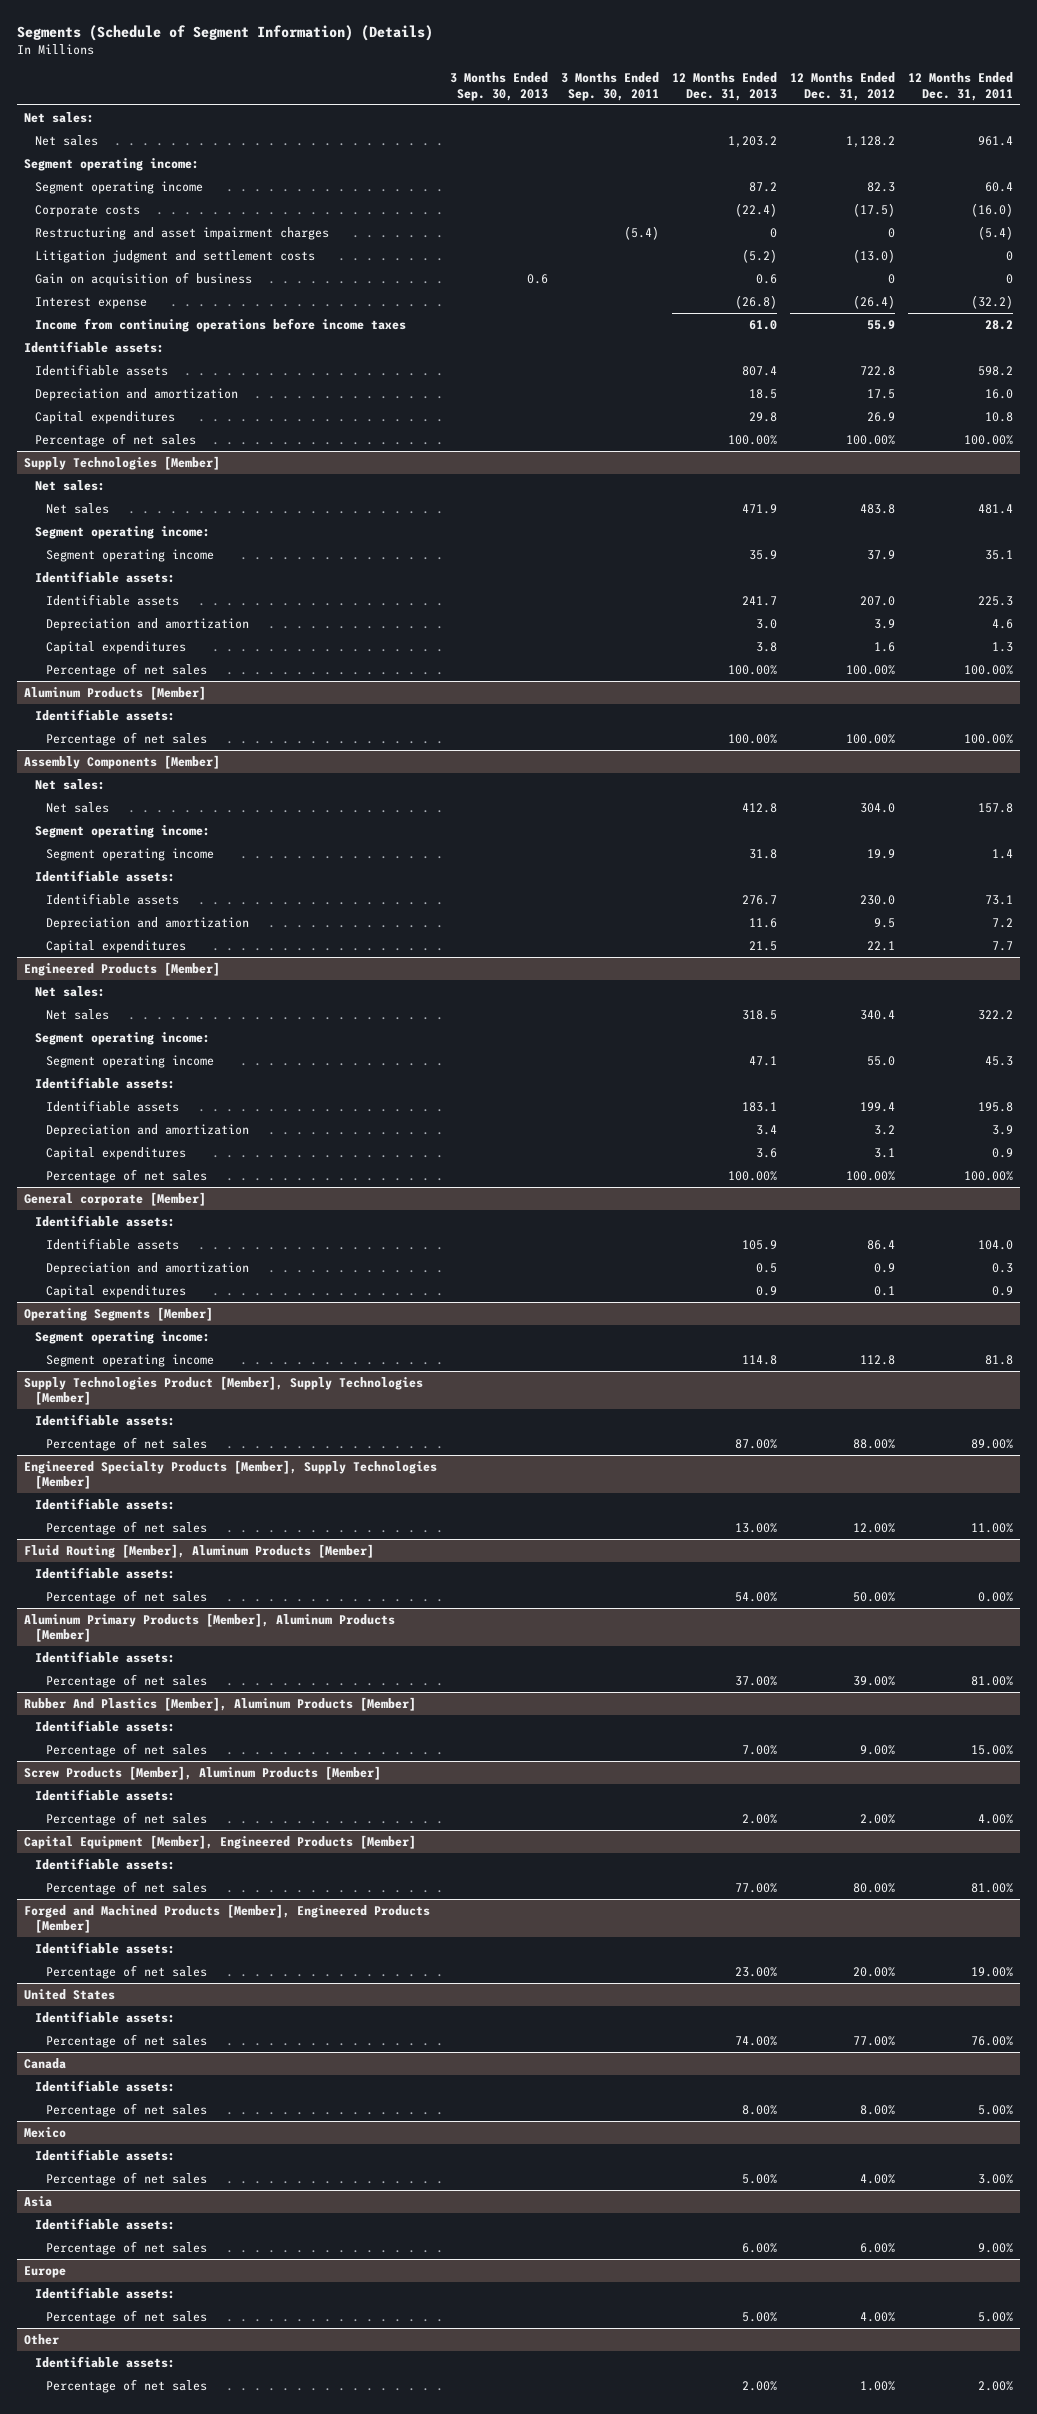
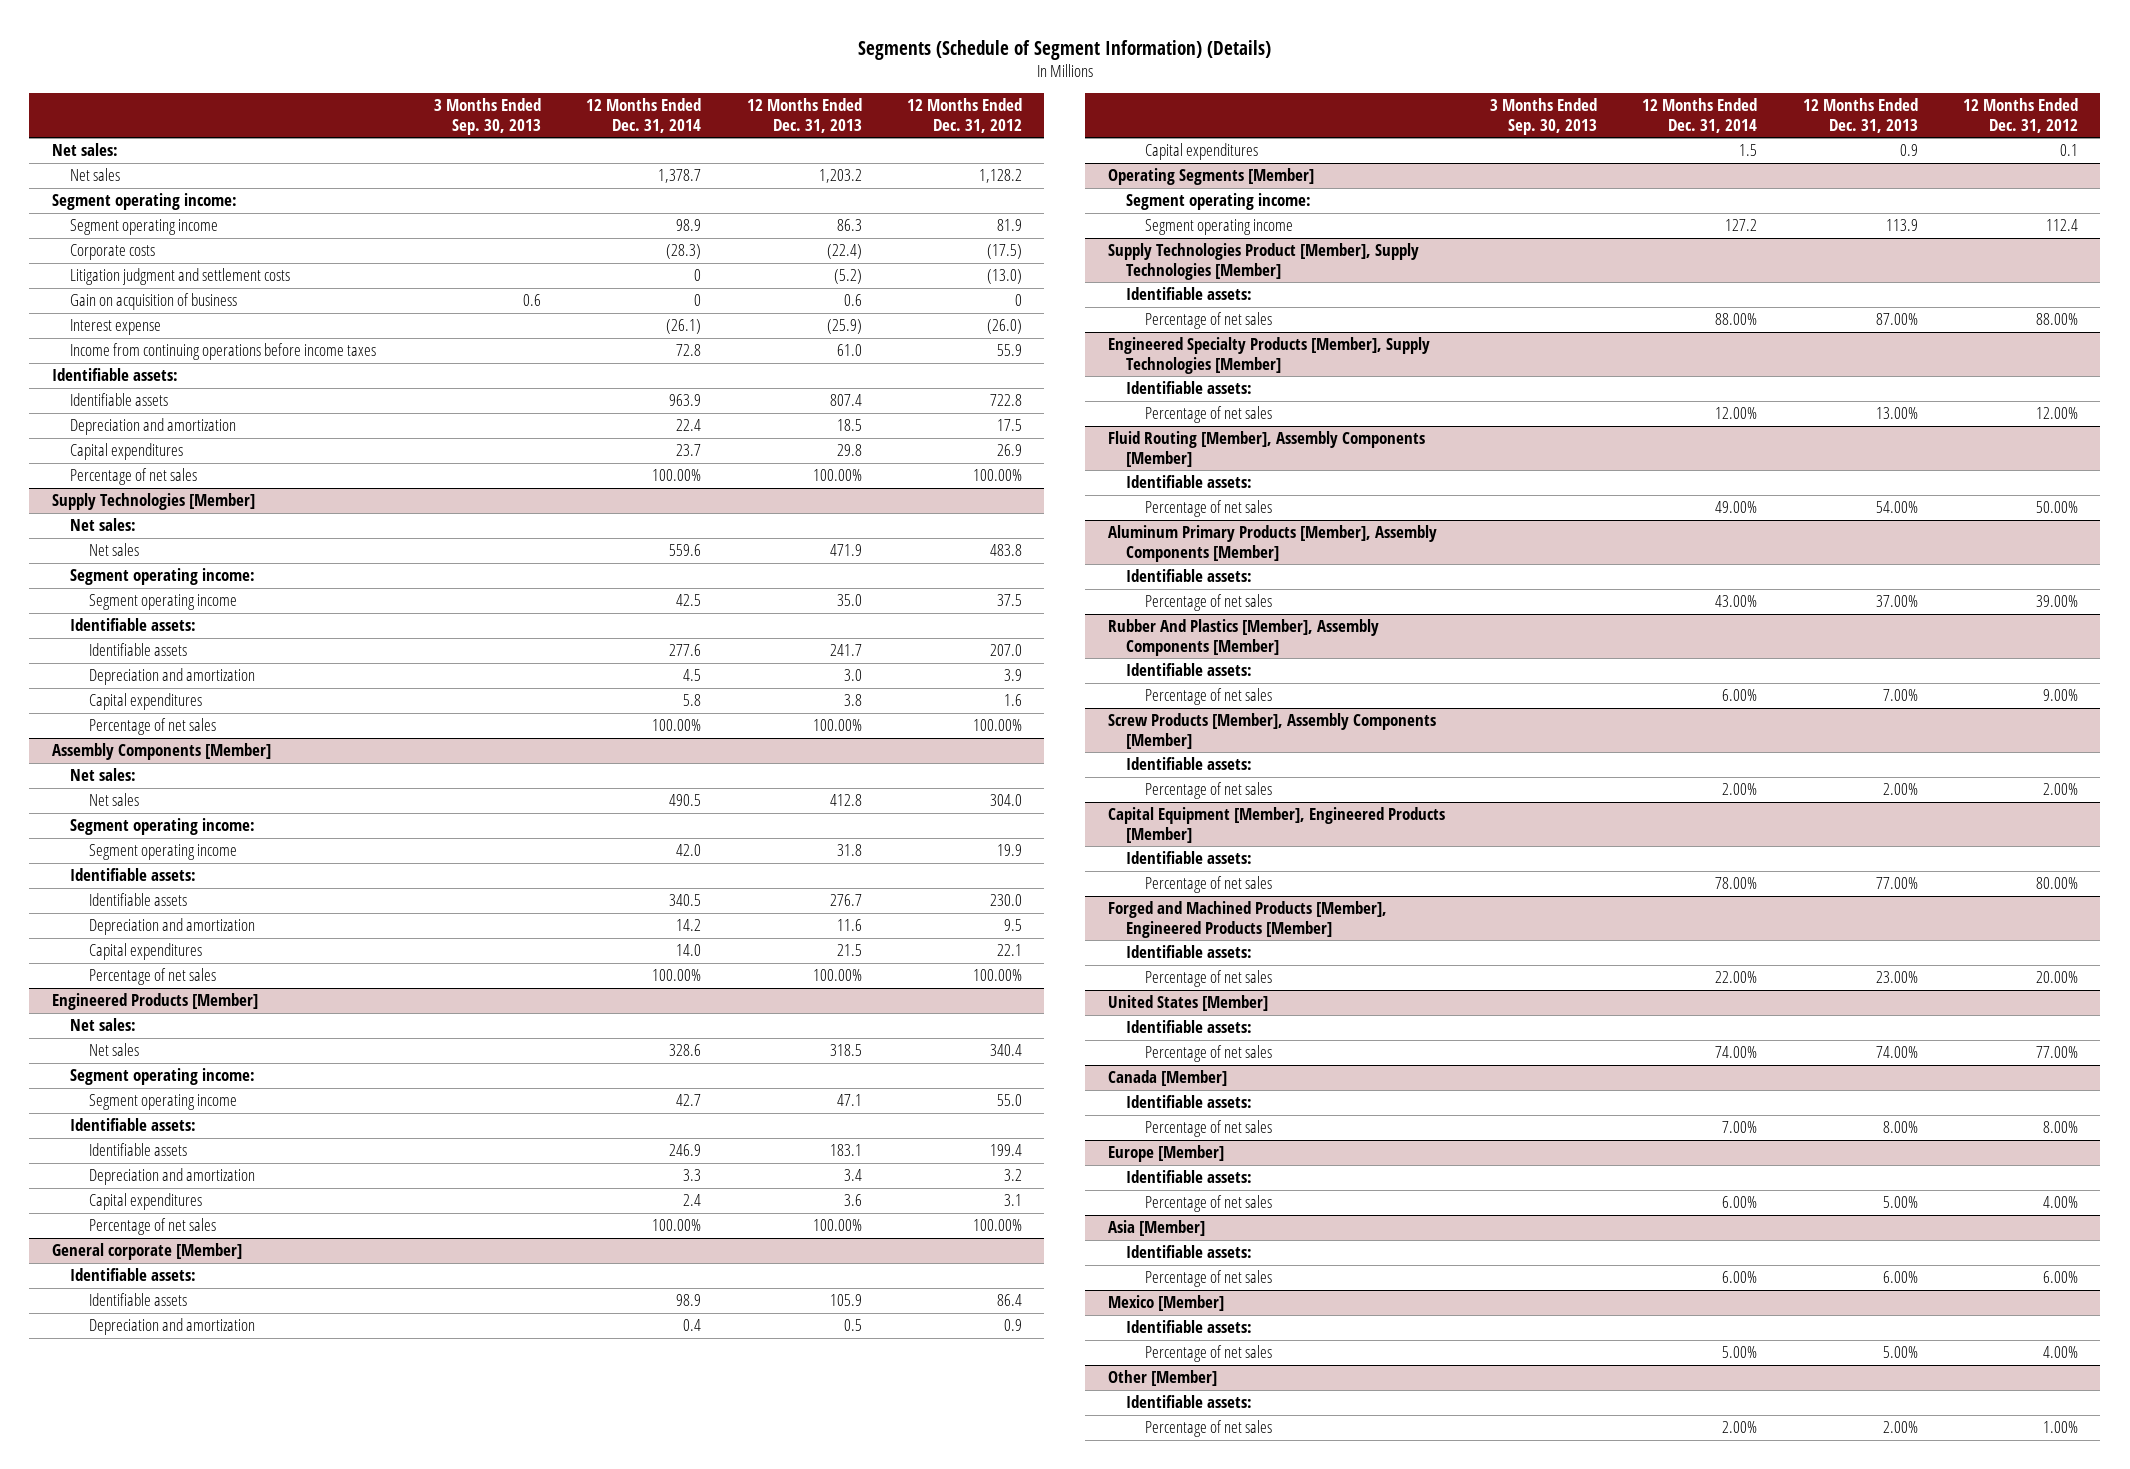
- | 3 Months Ended Sep. 30, 2013 | 3 Months Ended Sep. 30, 2011 | 12 Months Ended Dec. 31, 2013 | 12 Months Ended Dec. 31, 2012 | 12 Months Ended Dec. 31, 2011
+ | 3 Months Ended Sep. 30, 2013 | 12 Months Ended Dec. 31, 2014 | 12 Months Ended Dec. 31, 2013 | 12 Months Ended Dec. 31, 2012
- Segment operating income | | | 87.2 | 82.3 | 60.4
+ Segment operating income | | 98.9 | 86.3 | 81.9
- Restructuring and asset impairment charges | | (5.4) | 0 | 0 | (5.4)
- Interest expense | | | (26.8) | (26.4) | (32.2)
+ Interest expense | | (26.1) | (25.9) | (26.0)
@ Supply Technologies [Member]
- Segment operating income | | | 35.9 | 37.9 | 35.1
+ Segment operating income | | 42.5 | 35.0 | 37.5
- Aluminum Products [Member]
- Identifiable assets:
- Percentage of net sales | | | 100.00% | 100.00% | 100.00%
@ Assembly Components [Member]
+ Percentage of net sales | | 100.00% | 100.00% | 100.00%
@ Operating Segments [Member]
- Segment operating income | | | 114.8 | 112.8 | 81.8
+ Segment operating income | | 127.2 | 113.9 | 112.4
- Fluid Routing [Member], Aluminum Products [Member]
+ Fluid Routing [Member], Assembly Components [Member]
- Aluminum Primary Products [Member], Aluminum Products [Member]
+ Aluminum Primary Products [Member], Assembly Components [Member]
- Rubber And Plastics [Member], Aluminum Products [Member]
+ Rubber And Plastics [Member], Assembly Components [Member]
- Screw Products [Member], Aluminum Products [Member]
+ Screw Products [Member], Assembly Components [Member]
- United States
+ United States [Member]
- Canada
+ Canada [Member]
- Mexico
+ Europe [Member]
- Asia
+ Asia [Member]
- Europe
+ Mexico [Member]
- Other
+ Other [Member]

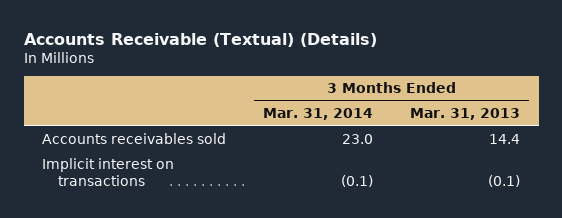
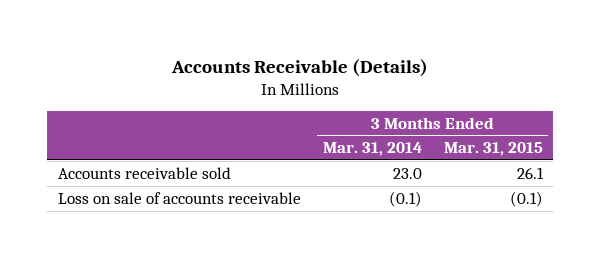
- Accounts Receivable (Textual) (Details)
+ Accounts Receivable (Details)
- | 3 Months Ended Mar. 31, 2014 | 3 Months Ended Mar. 31, 2013
+ | 3 Months Ended Mar. 31, 2014 | 3 Months Ended Mar. 31, 2015
- Accounts receivables sold | 23.0 | 14.4
- Implicit interest on transactions | (0.1) | (0.1)
+ Accounts receivable sold | 23.0 | 26.1
+ Loss on sale of accounts receivable | (0.1) | (0.1)

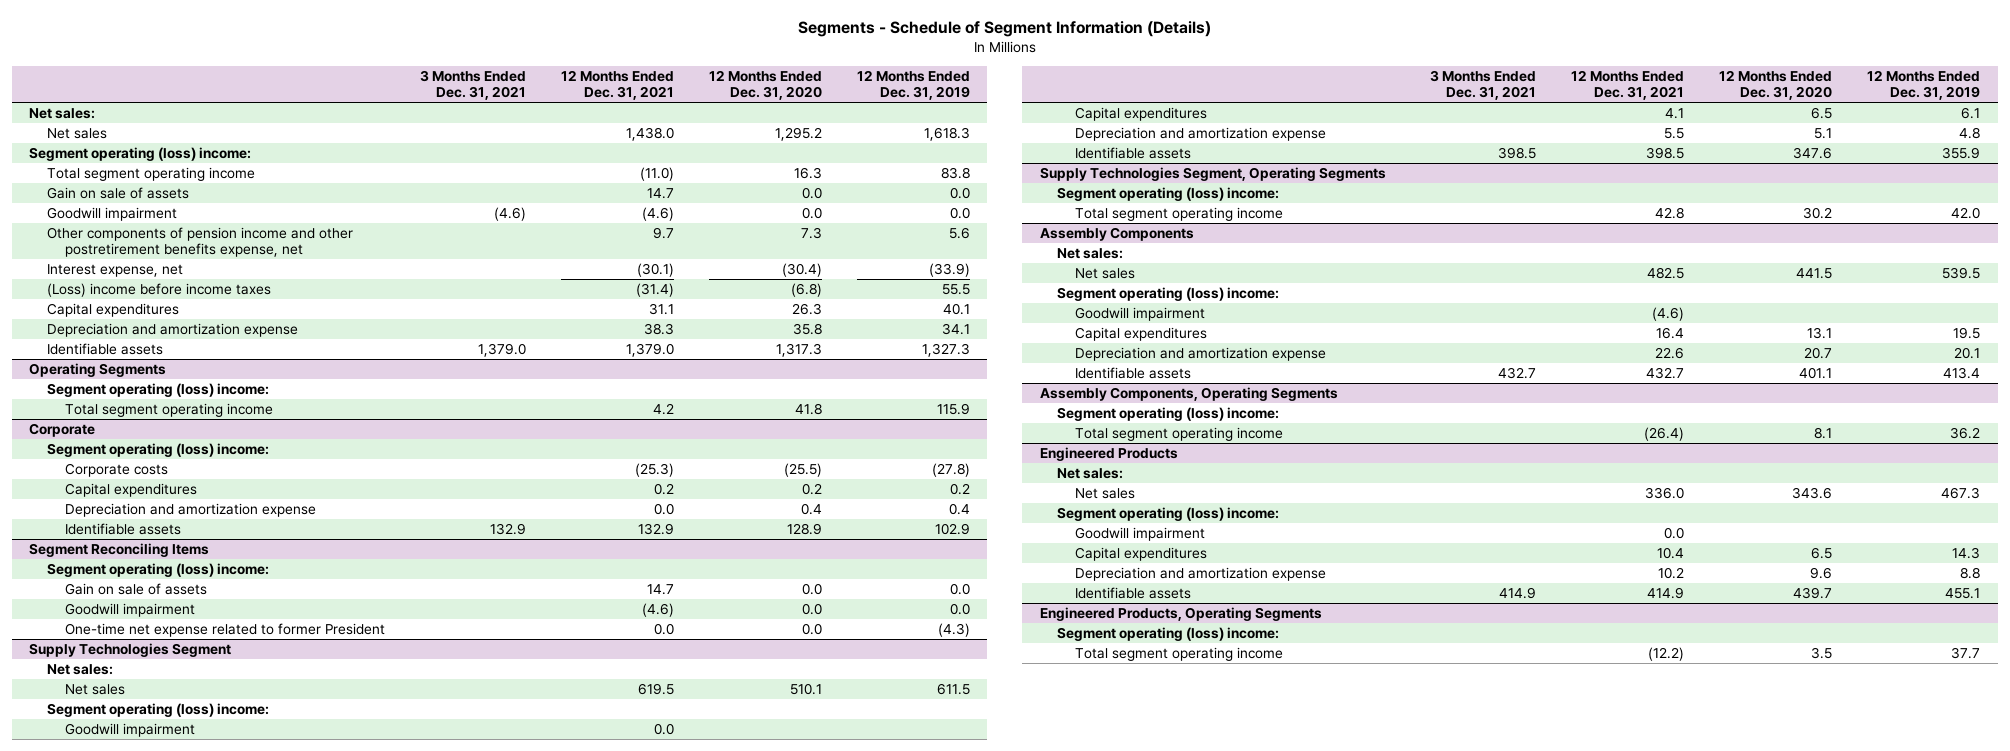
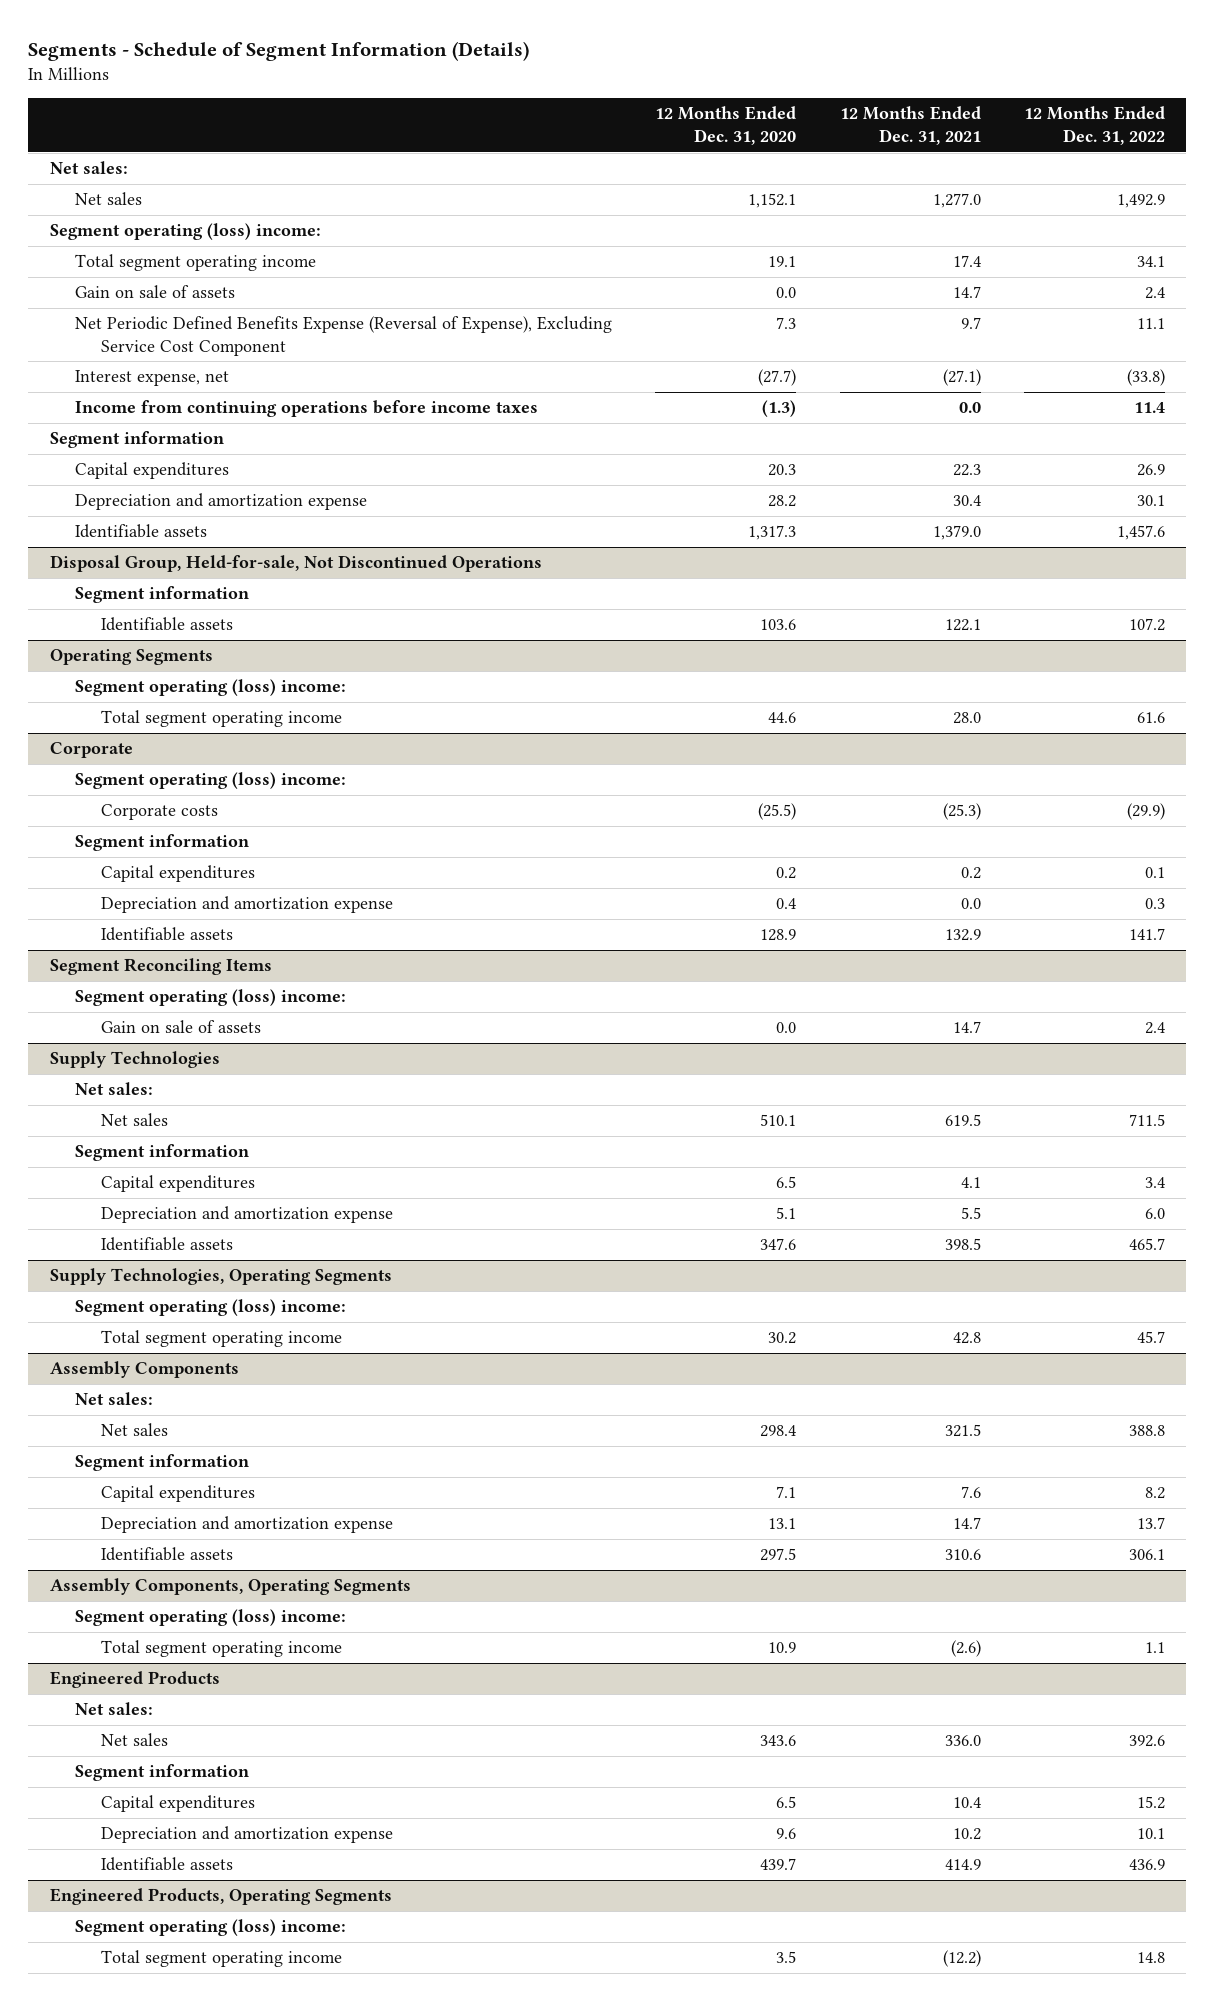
- | 3 Months Ended Dec. 31, 2021 | 12 Months Ended Dec. 31, 2021 | 12 Months Ended Dec. 31, 2020 | 12 Months Ended Dec. 31, 2019
+ | 12 Months Ended Dec. 31, 2020 | 12 Months Ended Dec. 31, 2021 | 12 Months Ended Dec. 31, 2022
- Net sales | | 1,438.0 | 1,295.2 | 1,618.3
+ Net sales | 1,152.1 | 1,277.0 | 1,492.9
- Total segment operating income | | (11.0) | 16.3 | 83.8
+ Total segment operating income | 19.1 | 17.4 | 34.1
- Goodwill impairment | (4.6) | (4.6) | 0.0 | 0.0
- Other components of pension income and other postretirement benefits expense, net | | 9.7 | 7.3 | 5.6
- Interest expense, net | | (30.1) | (30.4) | (33.9)
- (Loss) income before income taxes | | (31.4) | (6.8) | 55.5
- Capital expenditures | | 31.1 | 26.3 | 40.1
- Depreciation and amortization expense | | 38.3 | 35.8 | 34.1
+ Net Periodic Defined Benefits Expense (Reversal of Expense), Excluding Service Cost Component | 7.3 | 9.7 | 11.1
+ Interest expense, net | (27.7) | (27.1) | (33.8)
+ Income from continuing operations before income taxes | (1.3) | 0.0 | 11.4
+ Segment information
+ Capital expenditures | 20.3 | 22.3 | 26.9
+ Depreciation and amortization expense | 28.2 | 30.4 | 30.1
+ Disposal Group, Held-for-sale, Not Discontinued Operations
+ Segment information
+ Identifiable assets | 103.6 | 122.1 | 107.2
@ Operating Segments
- Total segment operating income | | 4.2 | 41.8 | 115.9
+ Total segment operating income | 44.6 | 28.0 | 61.6
@ Corporate
+ Segment information
@ Segment Reconciling Items
- Goodwill impairment | | (4.6) | 0.0 | 0.0
- One-time net expense related to former President | | 0.0 | 0.0 | (4.3)
- Supply Technologies Segment
+ Supply Technologies
- Segment operating (loss) income:
- Goodwill impairment | | 0.0 | |
+ Segment information
- Supply Technologies Segment, Operating Segments
+ Supply Technologies, Operating Segments
@ Assembly Components
- Net sales | | 482.5 | 441.5 | 539.5
- Segment operating (loss) income:
- Goodwill impairment | | (4.6) | |
- Capital expenditures | | 16.4 | 13.1 | 19.5
- Depreciation and amortization expense | | 22.6 | 20.7 | 20.1
- Identifiable assets | 432.7 | 432.7 | 401.1 | 413.4
+ Net sales | 298.4 | 321.5 | 388.8
+ Segment information
+ Capital expenditures | 7.1 | 7.6 | 8.2
+ Depreciation and amortization expense | 13.1 | 14.7 | 13.7
+ Identifiable assets | 297.5 | 310.6 | 306.1
@ Assembly Components, Operating Segments
- Total segment operating income | | (26.4) | 8.1 | 36.2
+ Total segment operating income | 10.9 | (2.6) | 1.1
@ Engineered Products
- Segment operating (loss) income:
- Goodwill impairment | | 0.0 | |
+ Segment information

